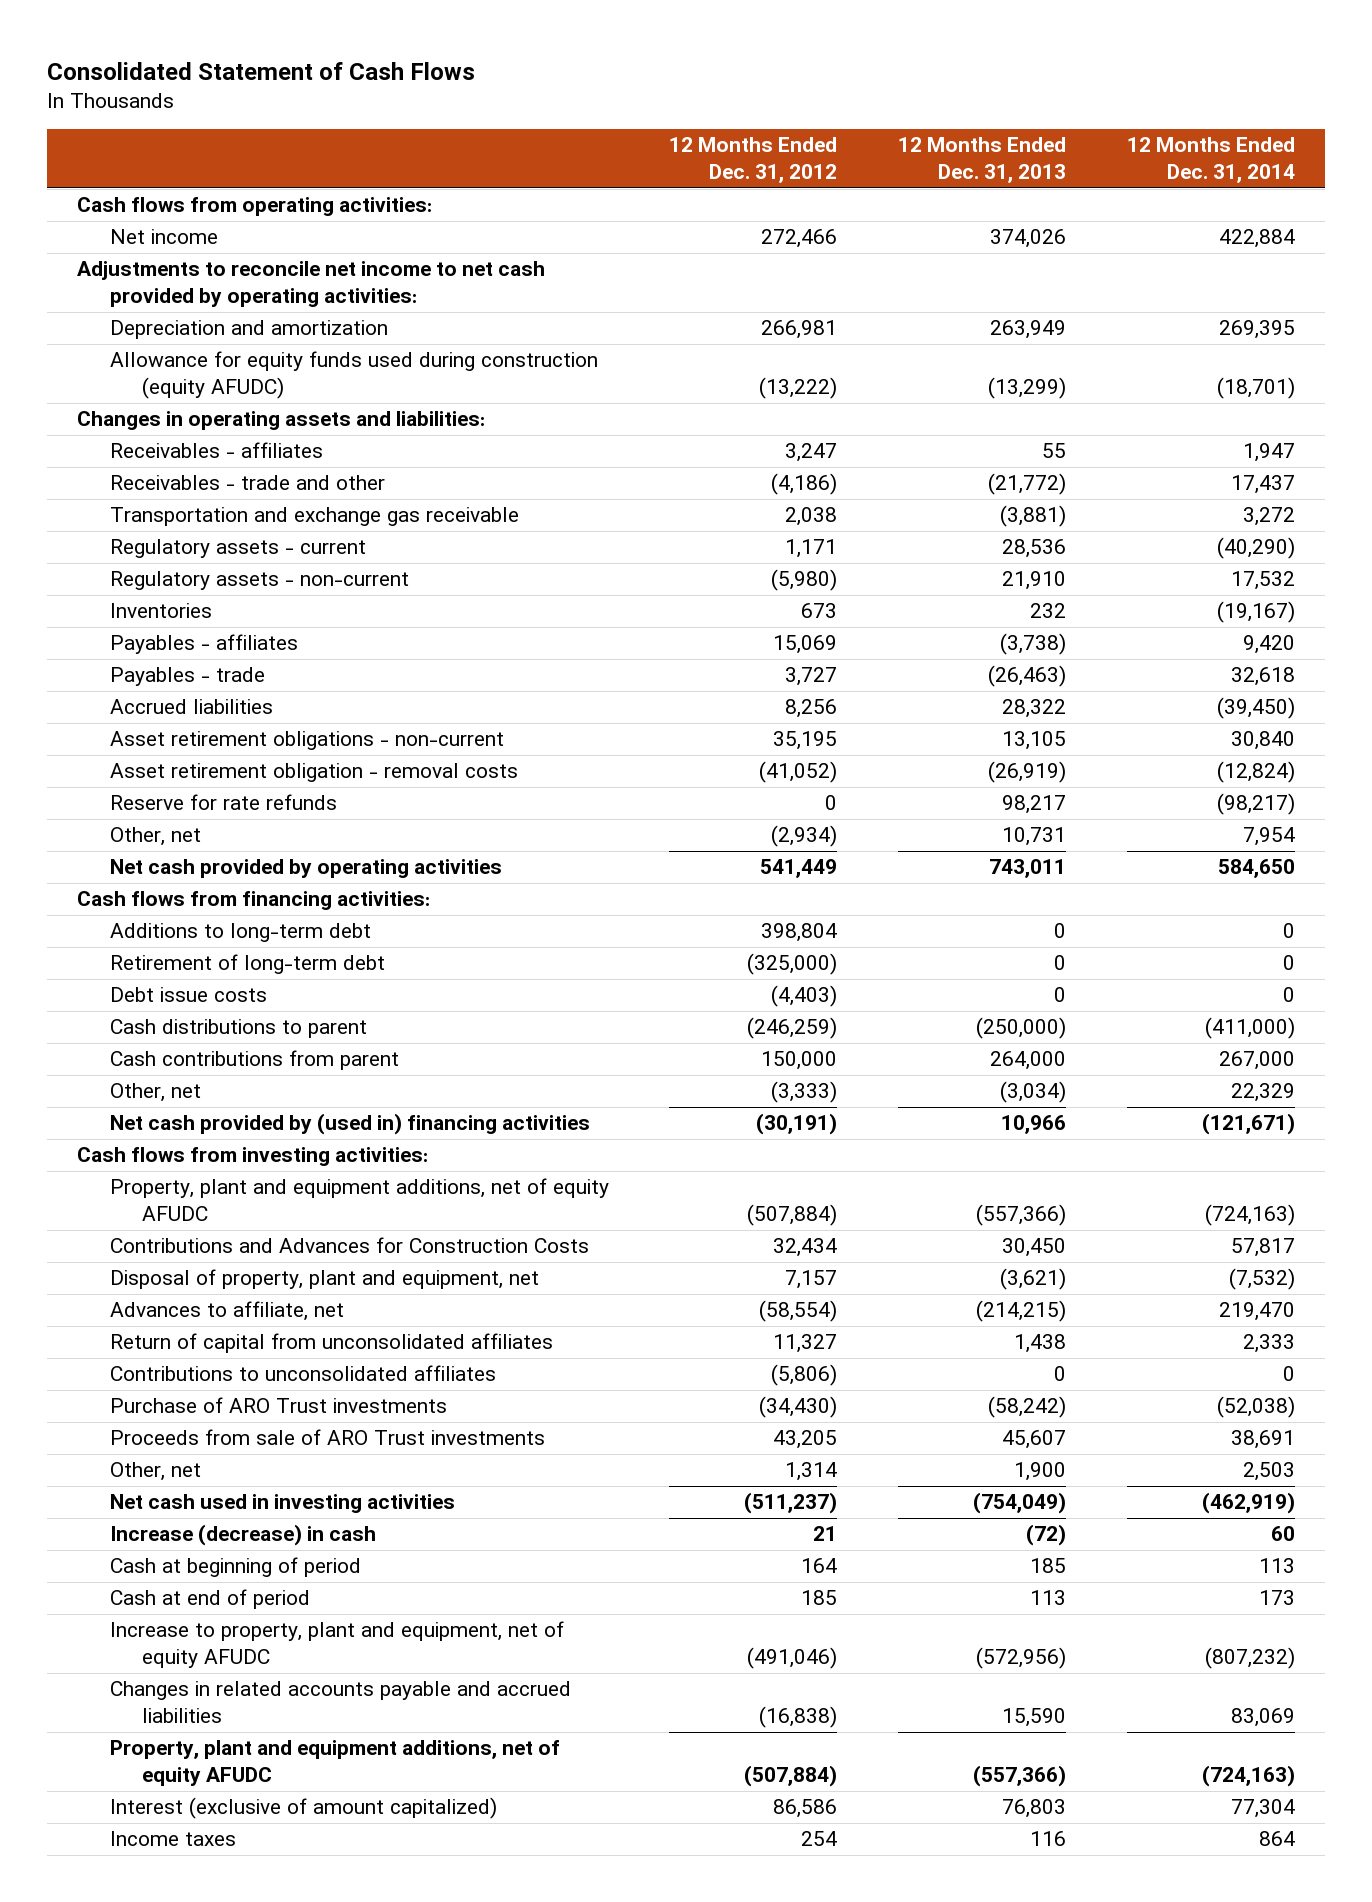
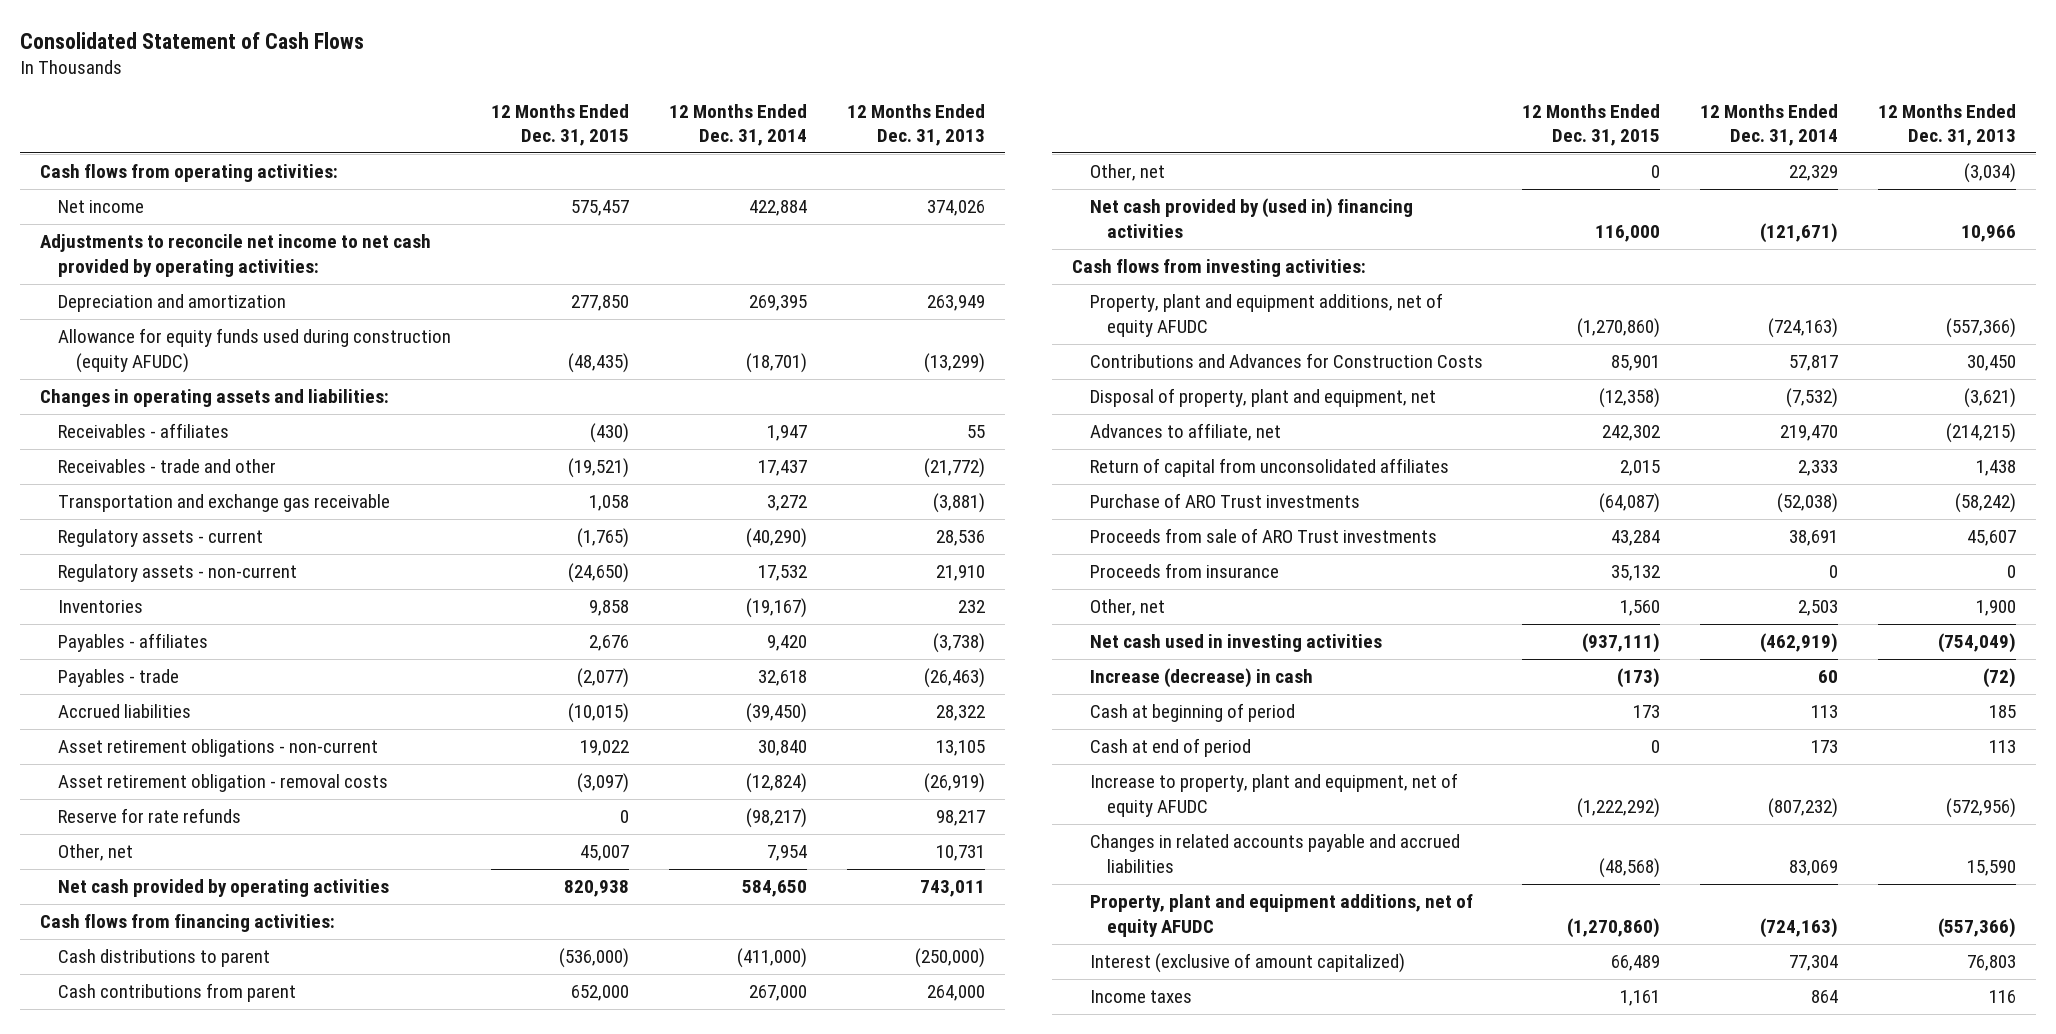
- | 12 Months Ended Dec. 31, 2012 | 12 Months Ended Dec. 31, 2013 | 12 Months Ended Dec. 31, 2014
+ | 12 Months Ended Dec. 31, 2015 | 12 Months Ended Dec. 31, 2014 | 12 Months Ended Dec. 31, 2013
- Additions to long-term debt | 398,804 | 0 | 0
- Retirement of long-term debt | (325,000) | 0 | 0
- Debt issue costs | (4,403) | 0 | 0
- Contributions to unconsolidated affiliates | (5,806) | 0 | 0
+ Proceeds from insurance | 35,132 | 0 | 0

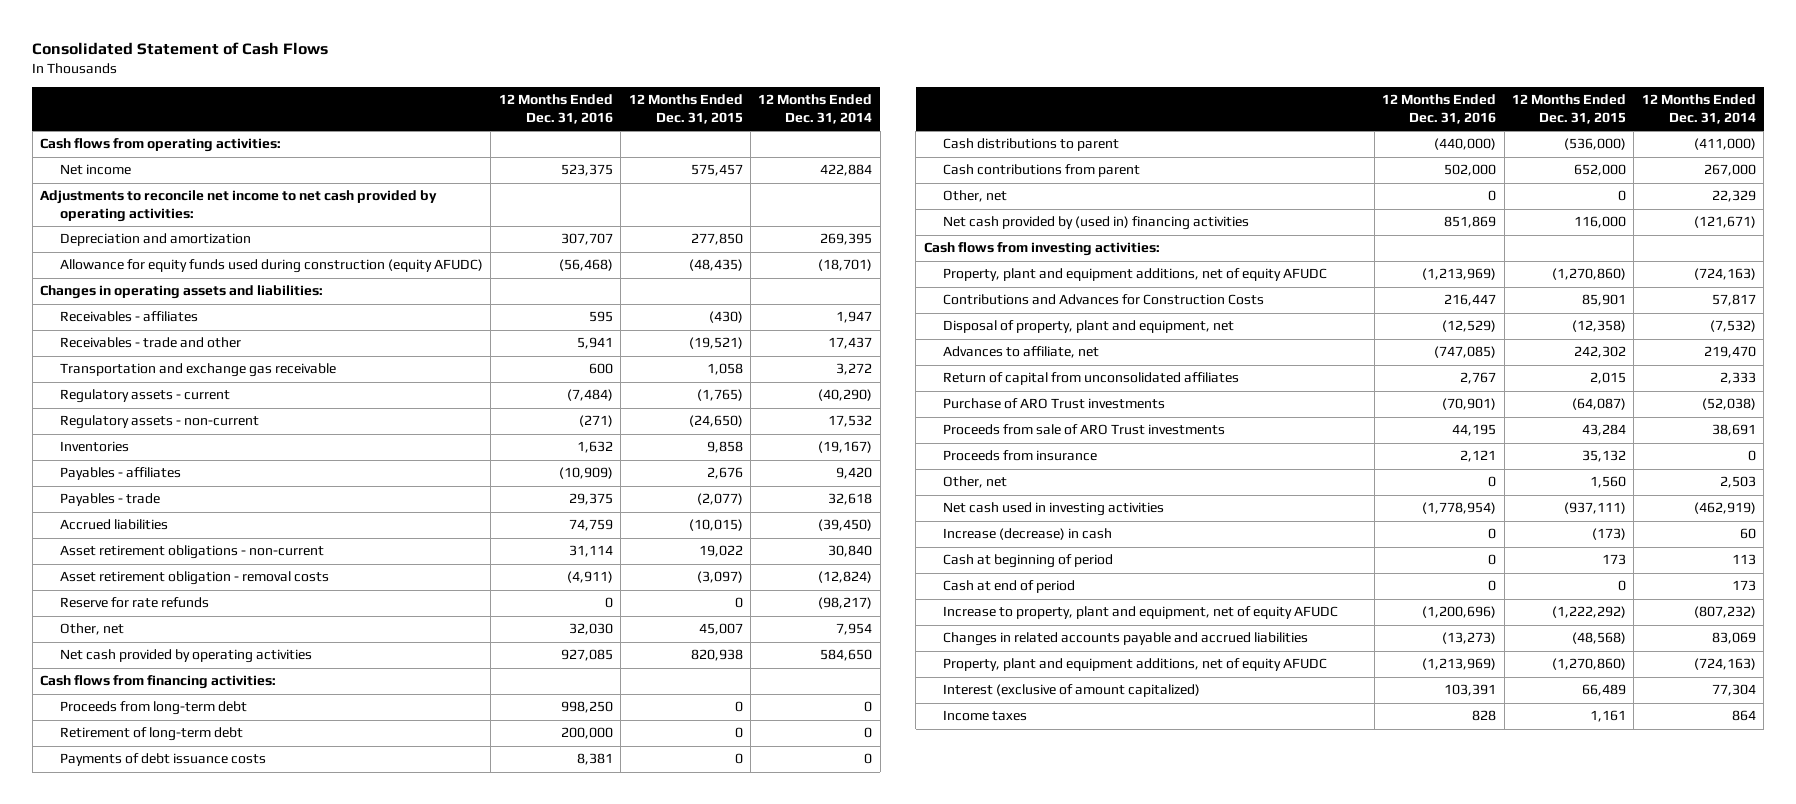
- | 12 Months Ended Dec. 31, 2015 | 12 Months Ended Dec. 31, 2014 | 12 Months Ended Dec. 31, 2013
+ | 12 Months Ended Dec. 31, 2016 | 12 Months Ended Dec. 31, 2015 | 12 Months Ended Dec. 31, 2014
+ Proceeds from long-term debt | 998,250 | 0 | 0
+ Retirement of long-term debt | 200,000 | 0 | 0
+ Payments of debt issuance costs | 8,381 | 0 | 0

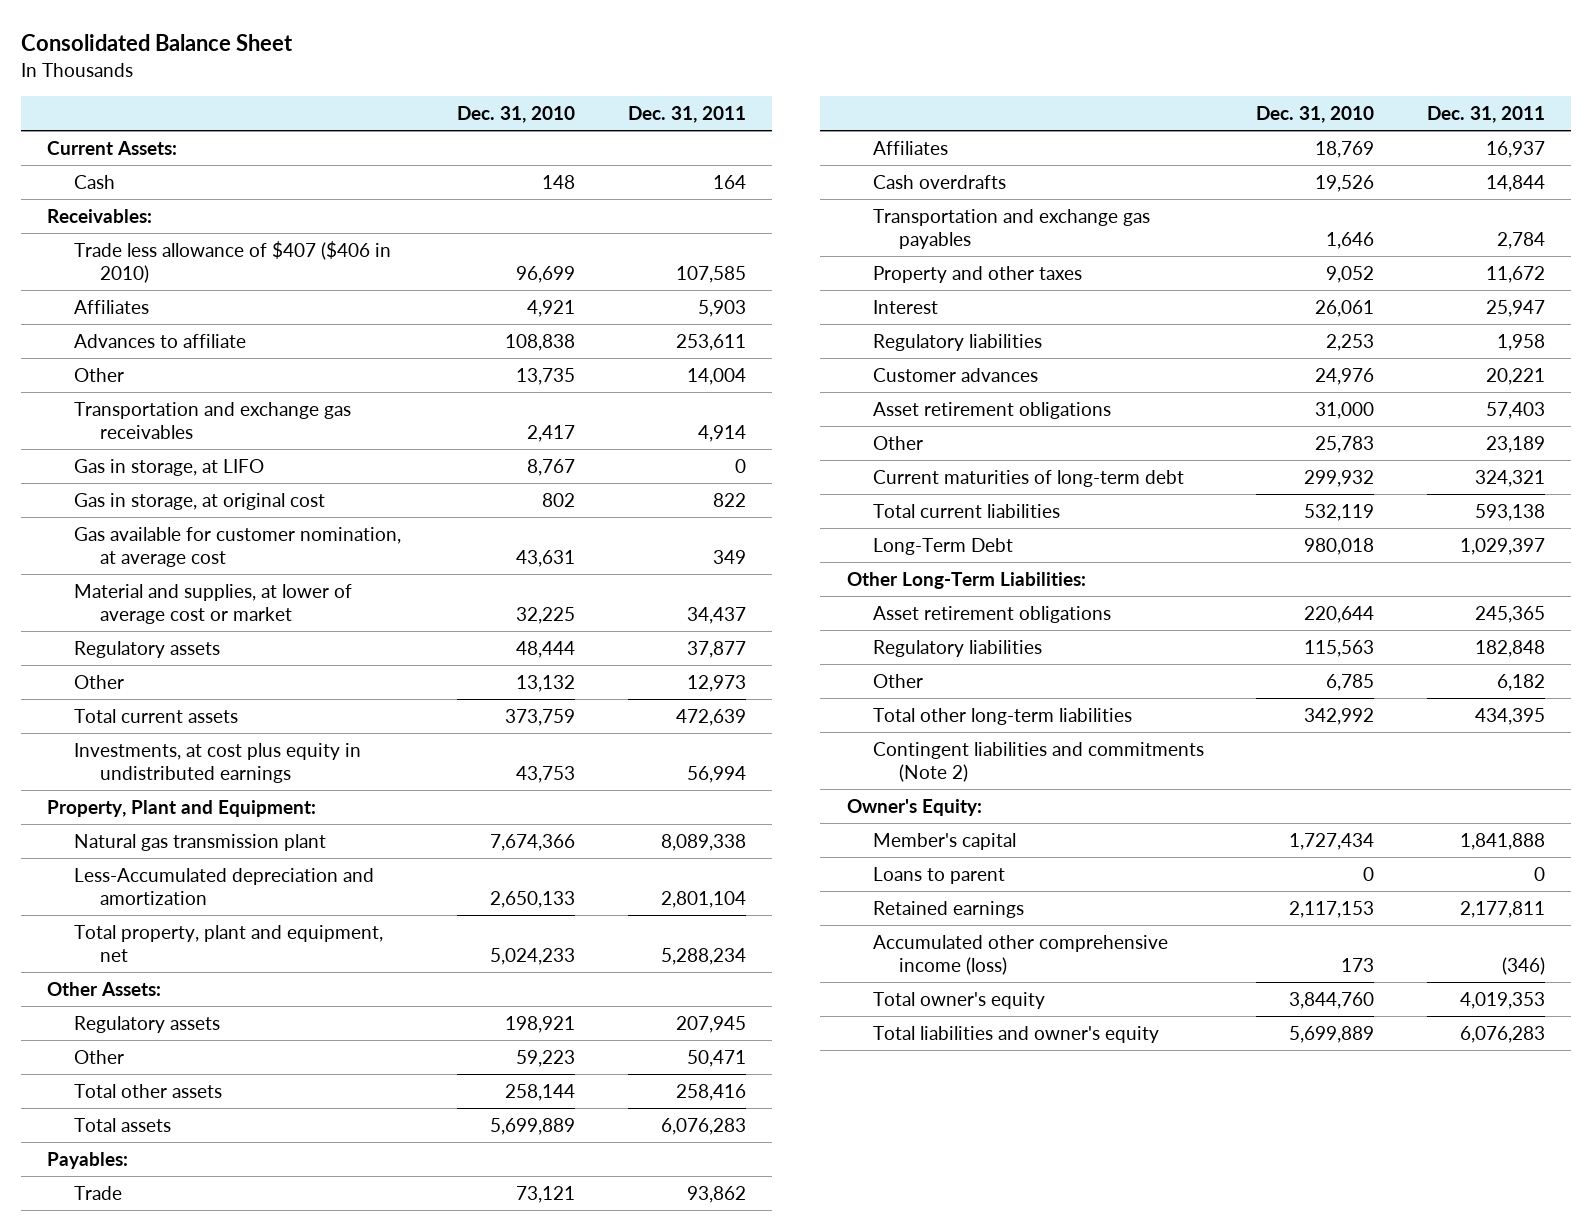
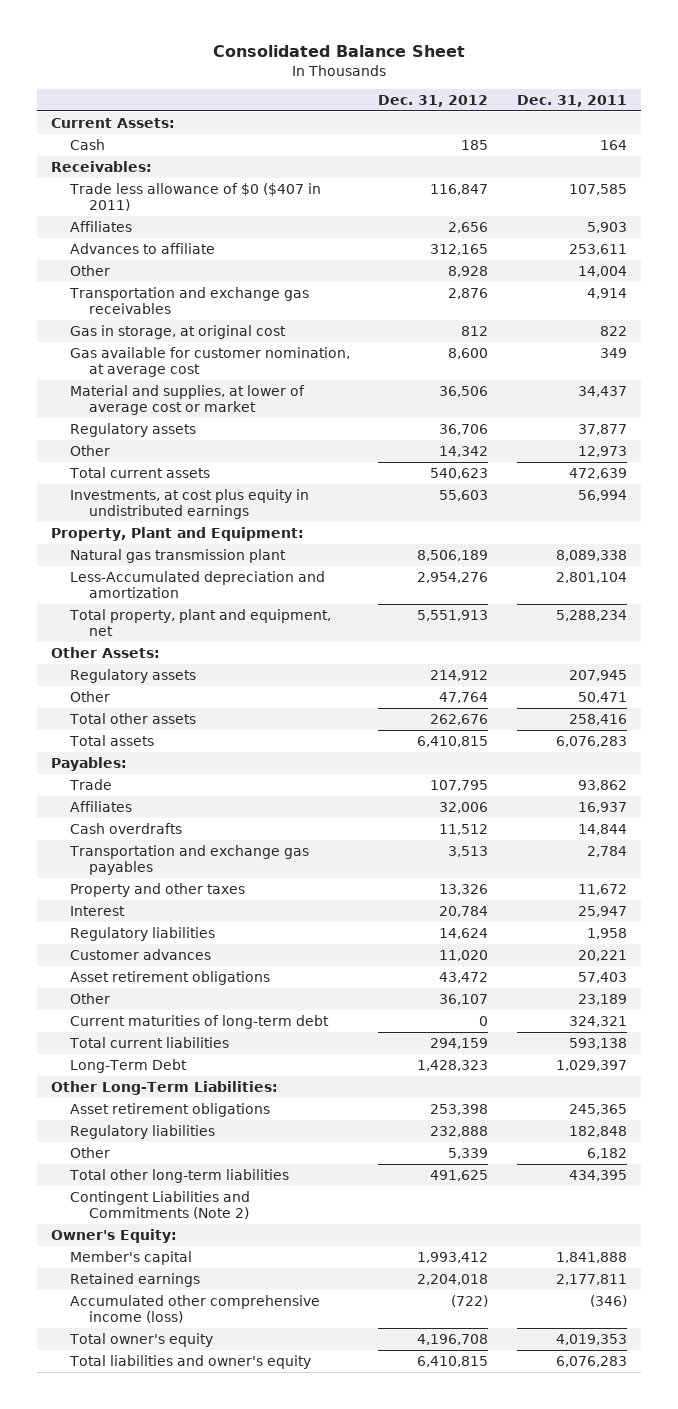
- | Dec. 31, 2010 | Dec. 31, 2011
+ | Dec. 31, 2012 | Dec. 31, 2011
- Trade less allowance of $407 ($406 in 2010) | 96,699 | 107,585
+ Trade less allowance of $0 ($407 in 2011) | 116,847 | 107,585
- Gas in storage, at LIFO | 8,767 | 0
- Contingent liabilities and commitments (Note 2)
+ Contingent Liabilities and Commitments (Note 2)
- Loans to parent | 0 | 0

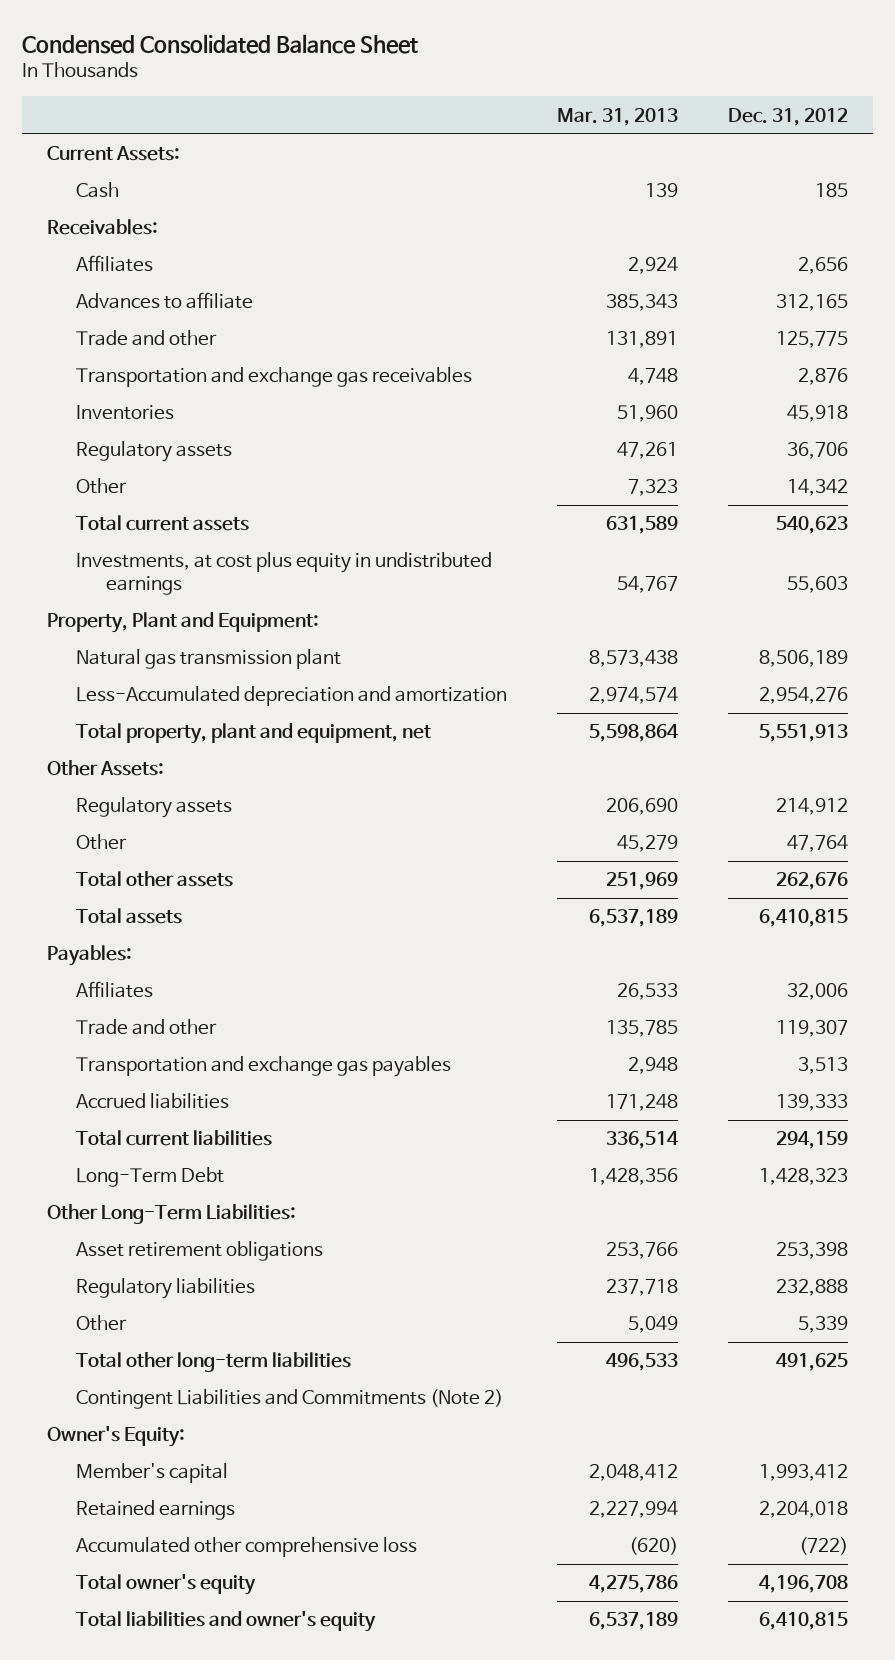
- Consolidated Balance Sheet
+ Condensed Consolidated Balance Sheet
- | Dec. 31, 2012 | Dec. 31, 2011
+ | Mar. 31, 2013 | Dec. 31, 2012
- Trade less allowance of $0 ($407 in 2011) | 116,847 | 107,585
- Other | 8,928 | 14,004
+ Trade and other | 131,891 | 125,775
- Gas in storage, at original cost | 812 | 822
- Gas available for customer nomination, at average cost | 8,600 | 349
- Material and supplies, at lower of average cost or market | 36,506 | 34,437
+ Inventories | 51,960 | 45,918
- Trade | 107,795 | 93,862
- Cash overdrafts | 11,512 | 14,844
+ Trade and other | 135,785 | 119,307
- Property and other taxes | 13,326 | 11,672
- Interest | 20,784 | 25,947
- Regulatory liabilities | 14,624 | 1,958
- Customer advances | 11,020 | 20,221
- Asset retirement obligations | 43,472 | 57,403
- Other | 36,107 | 23,189
- Current maturities of long-term debt | 0 | 324,321
+ Accrued liabilities | 171,248 | 139,333
- Accumulated other comprehensive income (loss) | (722) | (346)
+ Accumulated other comprehensive loss | (620) | (722)

